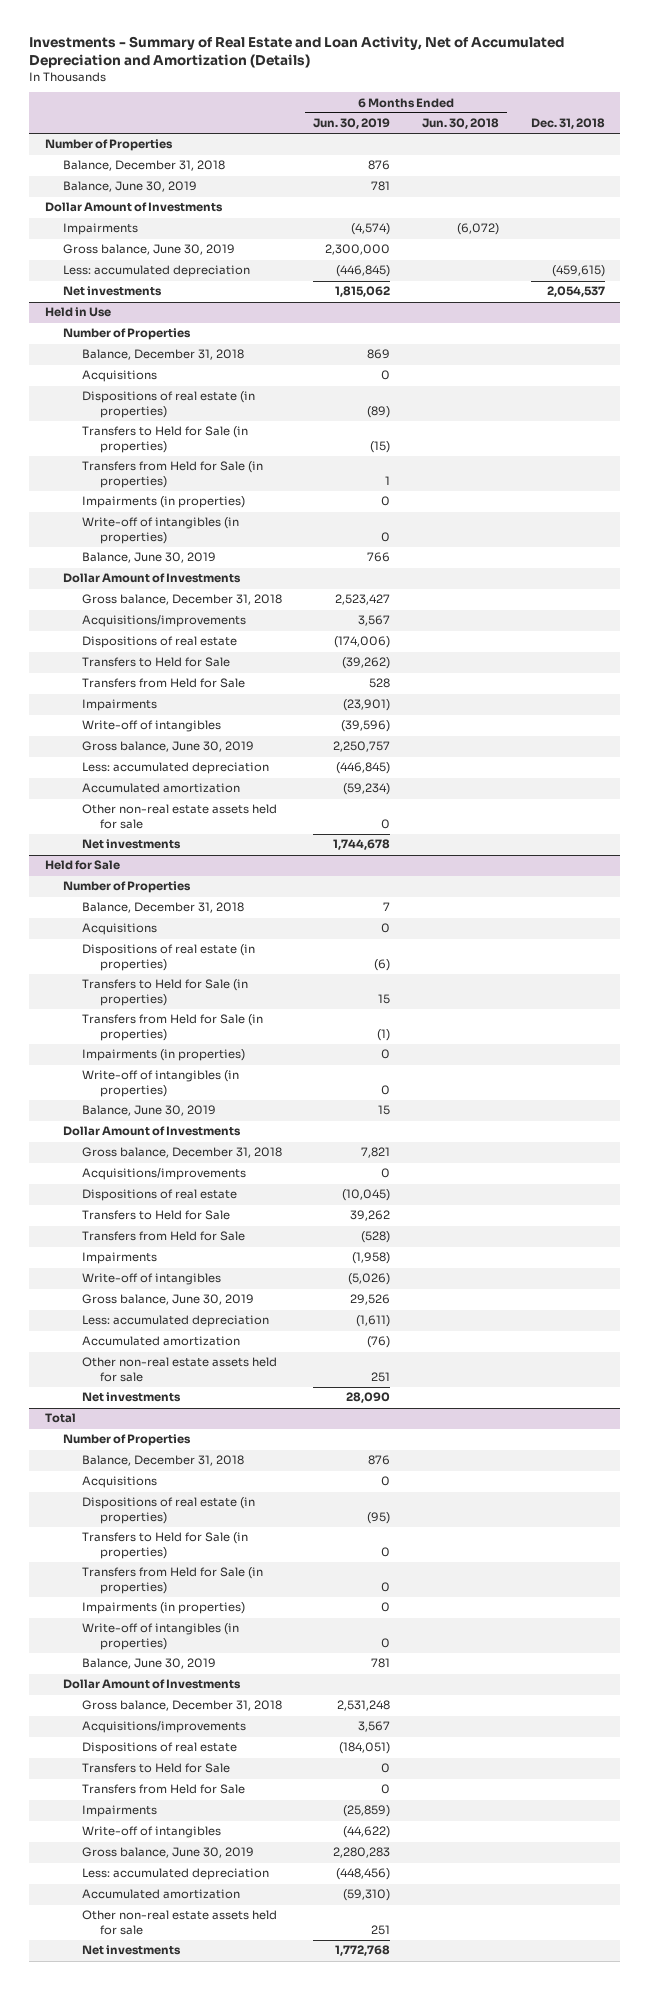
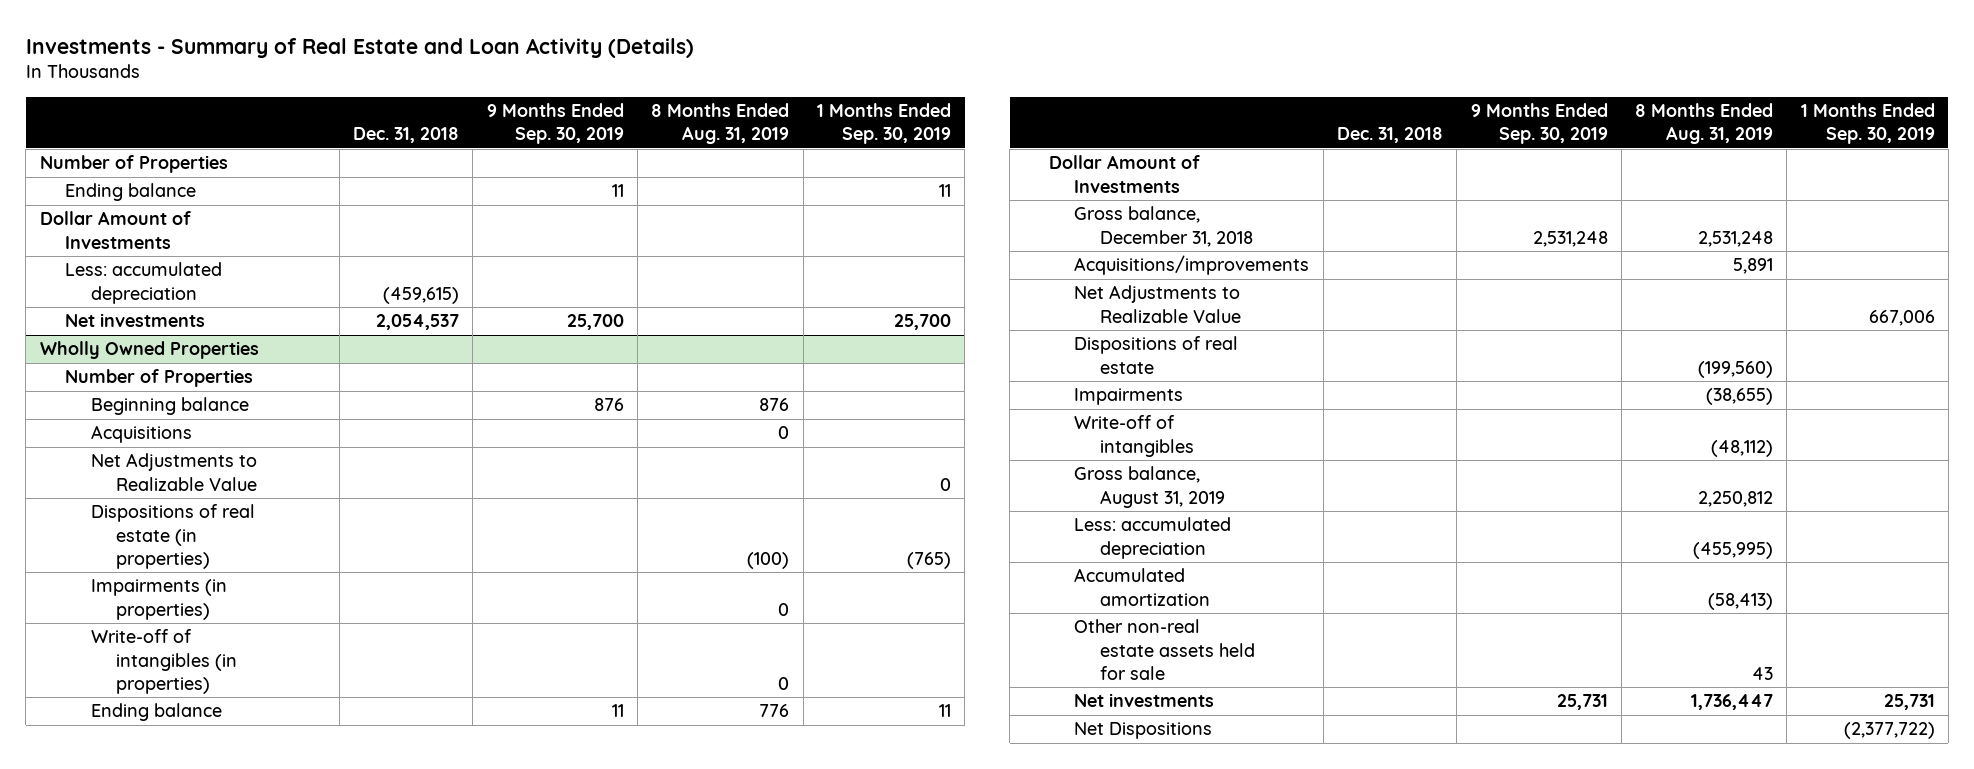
- Investments - Summary of Real Estate and Loan Activity, Net of Accumulated Depreciation and Amortization (Details)
+ Investments - Summary of Real Estate and Loan Activity (Details)
- | 6 Months Ended Jun. 30, 2019 | 6 Months Ended Jun. 30, 2018 | Dec. 31, 2018
+ | Dec. 31, 2018 | 9 Months Ended Sep. 30, 2019 | 8 Months Ended Aug. 31, 2019 | 1 Months Ended Sep. 30, 2019
- Balance, December 31, 2018 | 876 | |
- Balance, June 30, 2019 | 781 | |
+ Ending balance | | 11 | | 11
- Impairments | (4,574) | (6,072) |
- Gross balance, June 30, 2019 | 2,300,000 | |
- Held in Use
- Number of Properties
- Balance, December 31, 2018 | 869 | |
- Acquisitions | 0 | |
- Dispositions of real estate (in properties) | (89) | |
- Transfers to Held for Sale (in properties) | (15) | |
- Transfers from Held for Sale (in properties) | 1 | |
- Impairments (in properties) | 0 | |
- Write-off of intangibles (in properties) | 0 | |
- Balance, June 30, 2019 | 766 | |
- Dollar Amount of Investments
- Gross balance, December 31, 2018 | 2,523,427 | |
- Acquisitions/improvements | 3,567 | |
- Dispositions of real estate | (174,006) | |
- Transfers to Held for Sale | (39,262) | |
- Transfers from Held for Sale | 528 | |
- Impairments | (23,901) | |
- Write-off of intangibles | (39,596) | |
- Gross balance, June 30, 2019 | 2,250,757 | |
- Less: accumulated depreciation | (446,845) | |
- Accumulated amortization | (59,234) | |
- Other non-real estate assets held for sale | 0 | |
- Net investments | 1,744,678 | |
- Held for Sale
- Number of Properties
- Balance, December 31, 2018 | 7 | |
- Acquisitions | 0 | |
- Dispositions of real estate (in properties) | (6) | |
- Transfers to Held for Sale (in properties) | 15 | |
- Transfers from Held for Sale (in properties) | (1) | |
- Impairments (in properties) | 0 | |
- Write-off of intangibles (in properties) | 0 | |
- Balance, June 30, 2019 | 15 | |
- Dollar Amount of Investments
- Gross balance, December 31, 2018 | 7,821 | |
- Acquisitions/improvements | 0 | |
- Dispositions of real estate | (10,045) | |
- Transfers to Held for Sale | 39,262 | |
- Transfers from Held for Sale | (528) | |
- Impairments | (1,958) | |
- Write-off of intangibles | (5,026) | |
- Gross balance, June 30, 2019 | 29,526 | |
- Less: accumulated depreciation | (1,611) | |
- Accumulated amortization | (76) | |
- Other non-real estate assets held for sale | 251 | |
- Net investments | 28,090 | |
- Total
+ Wholly Owned Properties
- Balance, December 31, 2018 | 876 | |
+ Beginning balance | | 876 | 876 |
+ Net Adjustments to Realizable Value | | | | 0
- Transfers to Held for Sale (in properties) | 0 | |
- Transfers from Held for Sale (in properties) | 0 | |
- Balance, June 30, 2019 | 781 | |
+ Ending balance | | 11 | 776 | 11
+ Net Adjustments to Realizable Value | | | | 667,006
- Transfers to Held for Sale | 0 | |
- Transfers from Held for Sale | 0 | |
- Gross balance, June 30, 2019 | 2,280,283 | |
+ Gross balance, August 31, 2019 | | | 2,250,812 |
+ Net Dispositions | | | | (2,377,722)

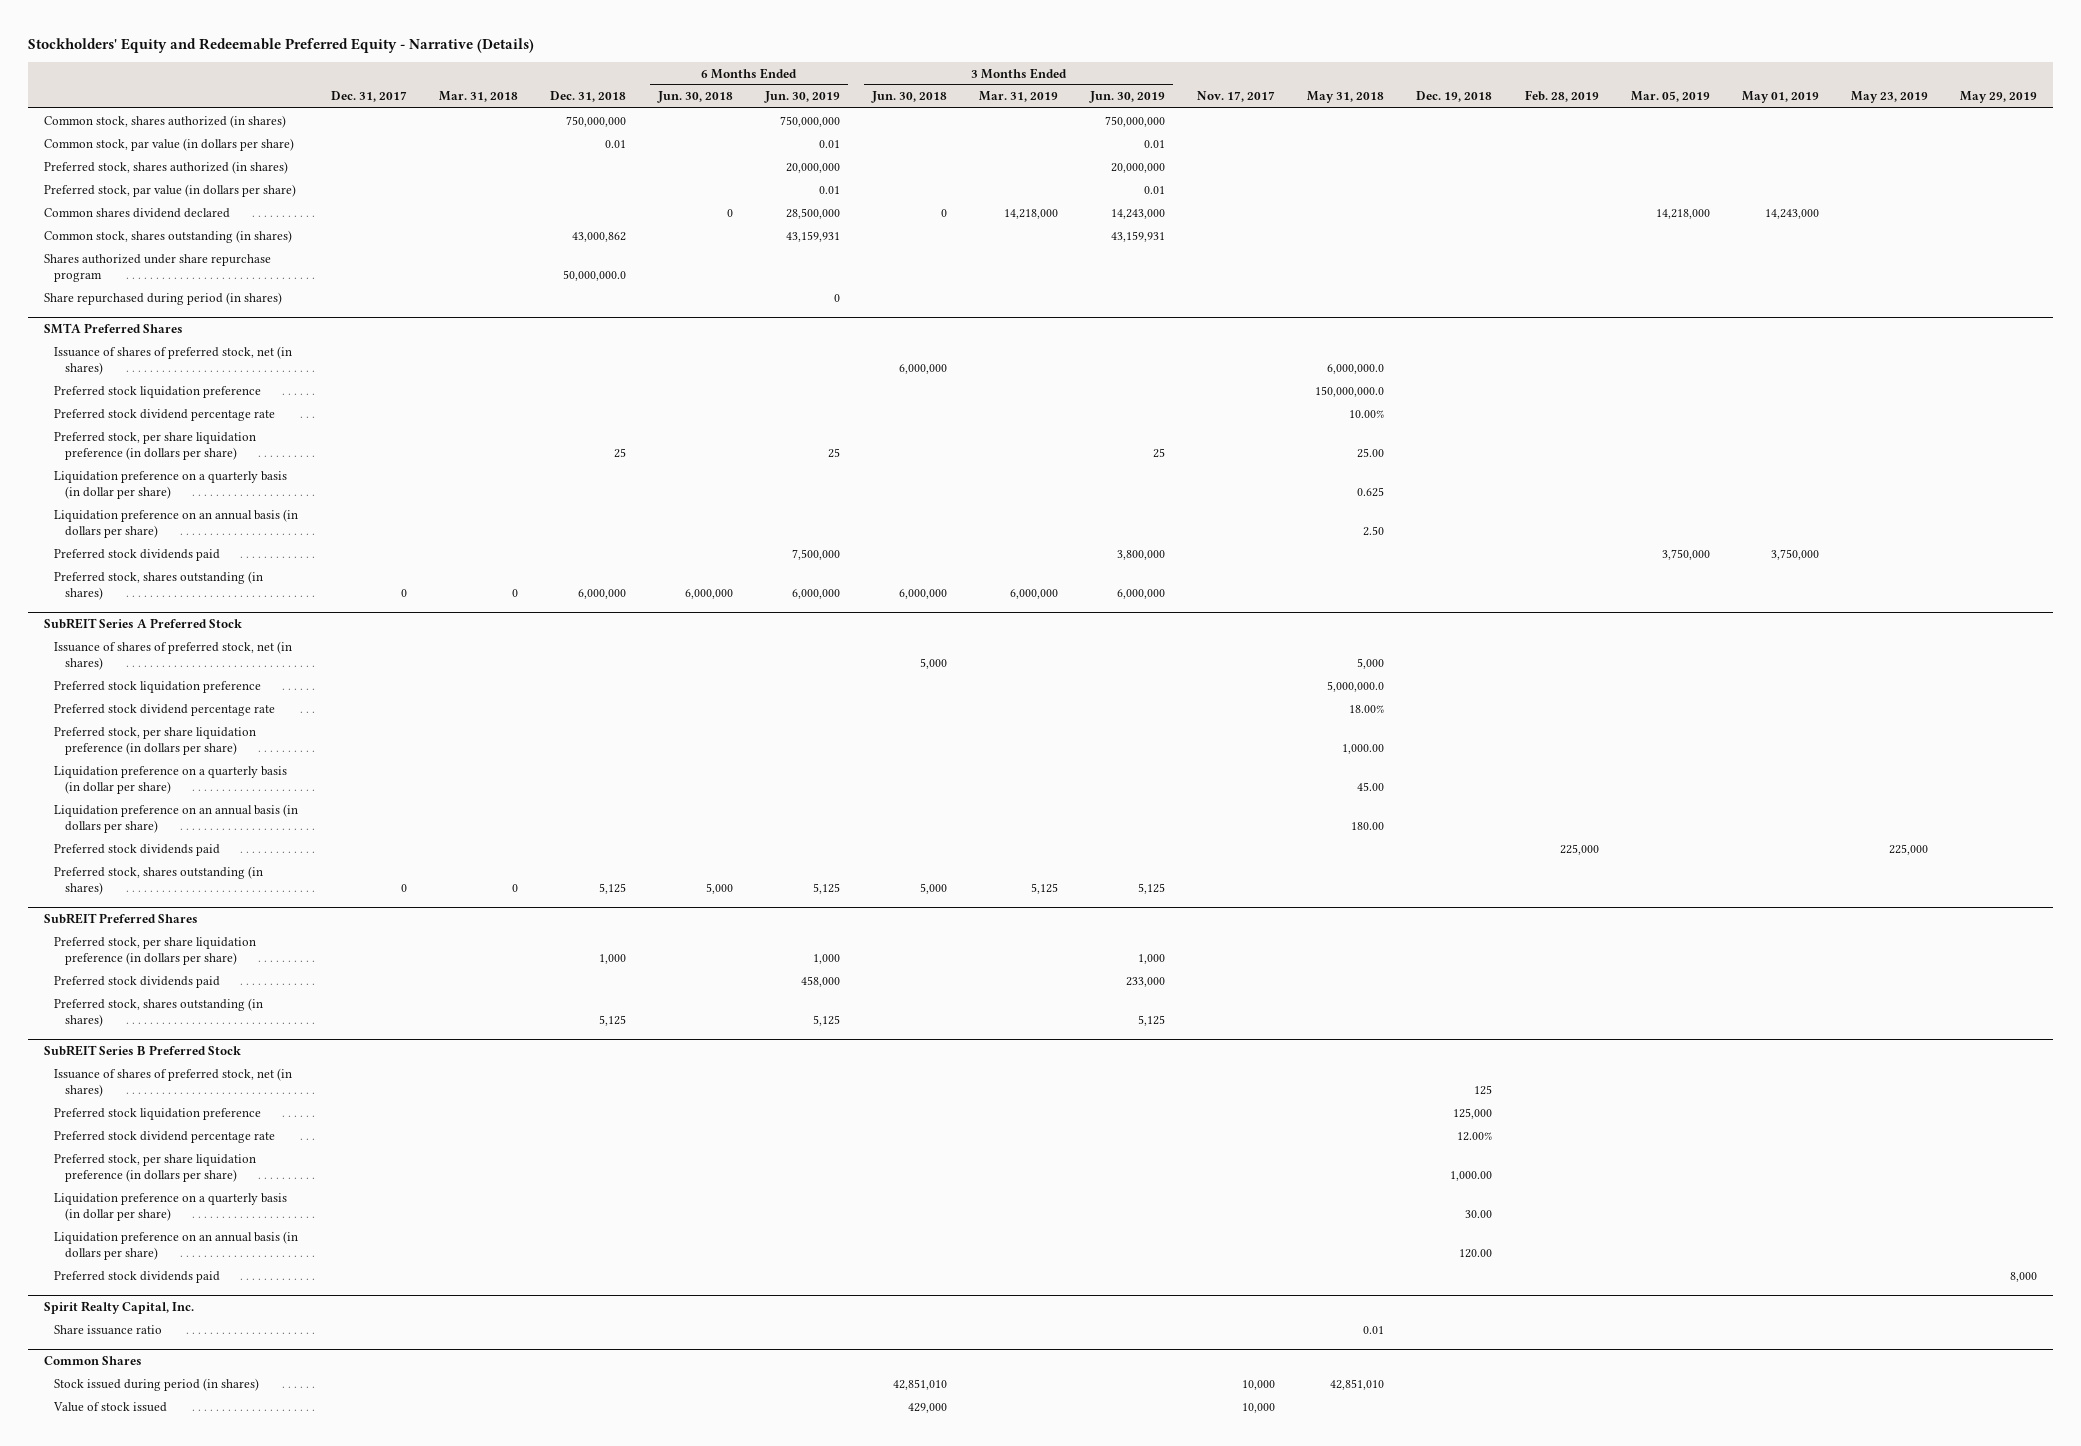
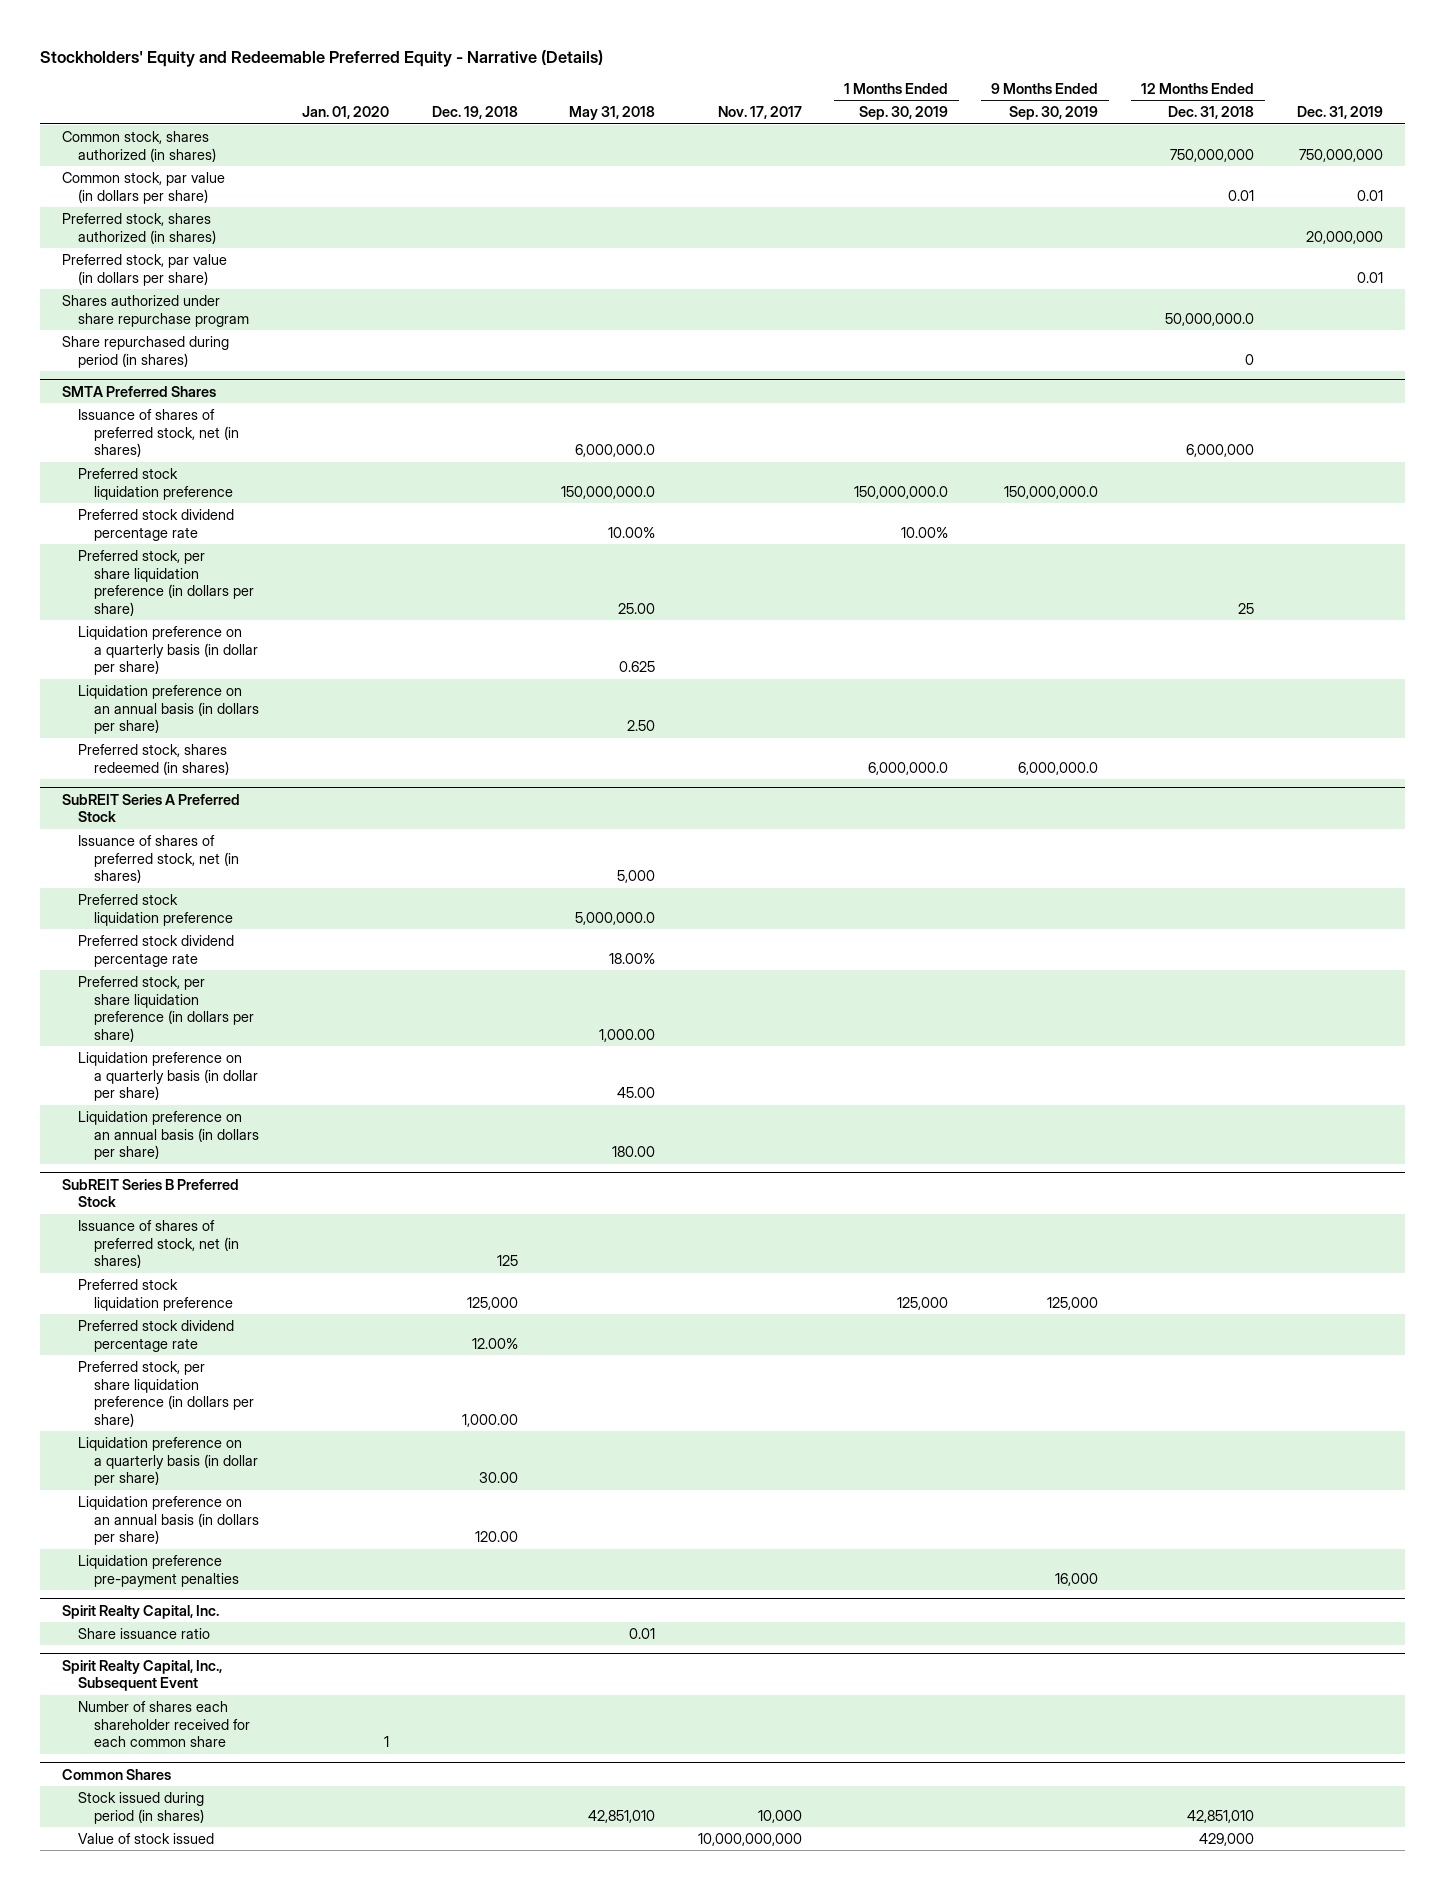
- | Dec. 31, 2017 | Mar. 31, 2018 | Dec. 31, 2018 | 6 Months Ended Jun. 30, 2018 | 6 Months Ended Jun. 30, 2019 | 3 Months Ended Jun. 30, 2018 | 3 Months Ended Mar. 31, 2019 | 3 Months Ended Jun. 30, 2019 | Nov. 17, 2017 | May 31, 2018 | Dec. 19, 2018 | Feb. 28, 2019 | Mar. 05, 2019 | May 01, 2019 | May 23, 2019 | May 29, 2019
+ | Jan. 01, 2020 | Dec. 19, 2018 | May 31, 2018 | Nov. 17, 2017 | 1 Months Ended Sep. 30, 2019 | 9 Months Ended Sep. 30, 2019 | 12 Months Ended Dec. 31, 2018 | Dec. 31, 2019
- Common shares dividend declared | | | | 0 | 28,500,000 | 0 | 14,218,000 | 14,243,000 | | | | | 14,218,000 | 14,243,000 | |
- Common stock, shares outstanding (in shares) | | | 43,000,862 | | 43,159,931 | | | 43,159,931 | | | | | | | |
@ SMTA Preferred Shares
- Preferred stock dividends paid | | | | | 7,500,000 | | | 3,800,000 | | | | | 3,750,000 | 3,750,000 | |
- Preferred stock, shares outstanding (in shares) | 0 | 0 | 6,000,000 | 6,000,000 | 6,000,000 | 6,000,000 | 6,000,000 | 6,000,000 | | | | | | | |
+ Preferred stock, shares redeemed (in shares) | | | | | 6,000,000.0 | 6,000,000.0 | |
@ SubREIT Series A Preferred Stock
- Preferred stock dividends paid | | | | | | | | | | | | 225,000 | | | 225,000 |
- Preferred stock, shares outstanding (in shares) | 0 | 0 | 5,125 | 5,000 | 5,125 | 5,000 | 5,125 | 5,125 | | | | | | | |
- SubREIT Preferred Shares
- Preferred stock, per share liquidation preference (in dollars per share) | | | 1,000 | | 1,000 | | | 1,000 | | | | | | | |
- Preferred stock dividends paid | | | | | 458,000 | | | 233,000 | | | | | | | |
- Preferred stock, shares outstanding (in shares) | | | 5,125 | | 5,125 | | | 5,125 | | | | | | | |
@ SubREIT Series B Preferred Stock
- Preferred stock dividends paid | | | | | | | | | | | | | | | | 8,000
+ Liquidation preference pre-payment penalties | | | | | | 16,000 | |
+ Spirit Realty Capital, Inc., Subsequent Event
+ Number of shares each shareholder received for each common share | 1 | | | | | | |
@ Common Shares
- Value of stock issued | | | | | | 429,000 | | | 10,000 | | | | | | |
+ Value of stock issued | | | | 10,000,000,000 | | | 429,000 |

